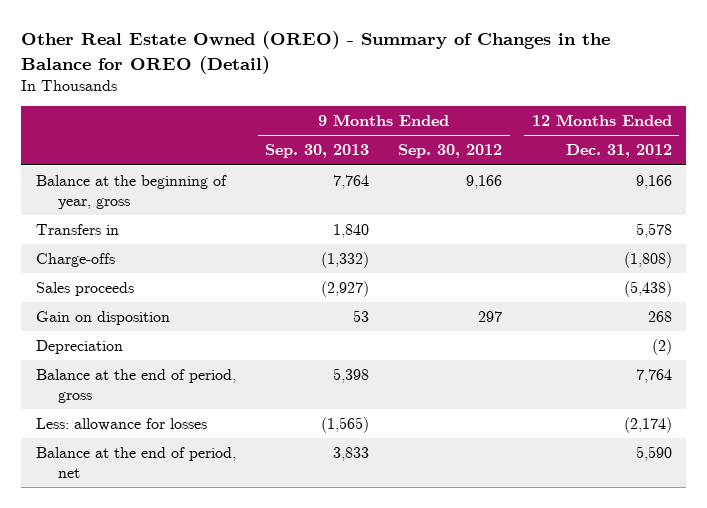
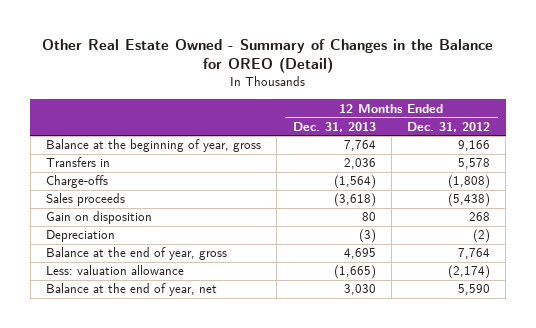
- Other Real Estate Owned (OREO) - Summary of Changes in the Balance for OREO (Detail)
+ Other Real Estate Owned - Summary of Changes in the Balance for OREO (Detail)
- | 9 Months Ended Sep. 30, 2013 | 9 Months Ended Sep. 30, 2012 | 12 Months Ended Dec. 31, 2012
+ | 12 Months Ended Dec. 31, 2013 | 12 Months Ended Dec. 31, 2012
- Balance at the end of period, gross | 5,398 | | 7,764
- Less: allowance for losses | (1,565) | | (2,174)
- Balance at the end of period, net | 3,833 | | 5,590
+ Balance at the end of year, gross | 4,695 | 7,764
+ Less: valuation allowance | (1,665) | (2,174)
+ Balance at the end of year, net | 3,030 | 5,590

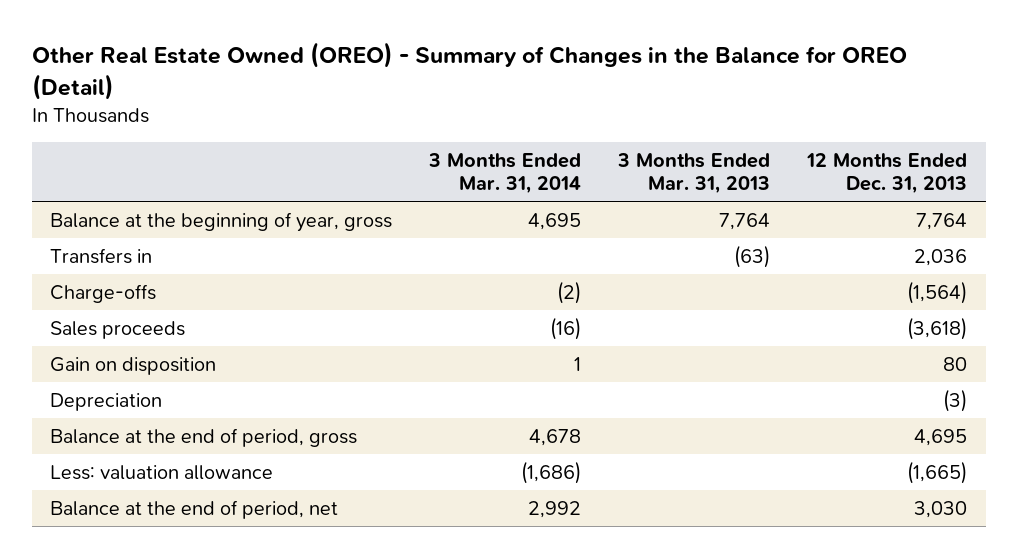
- Other Real Estate Owned - Summary of Changes in the Balance for OREO (Detail)
+ Other Real Estate Owned (OREO) - Summary of Changes in the Balance for OREO (Detail)
- | 12 Months Ended Dec. 31, 2013 | 12 Months Ended Dec. 31, 2012
+ | 3 Months Ended Mar. 31, 2014 | 3 Months Ended Mar. 31, 2013 | 12 Months Ended Dec. 31, 2013
- Balance at the end of year, gross | 4,695 | 7,764
+ Balance at the end of period, gross | 4,678 | | 4,695
- Balance at the end of year, net | 3,030 | 5,590
+ Balance at the end of period, net | 2,992 | | 3,030

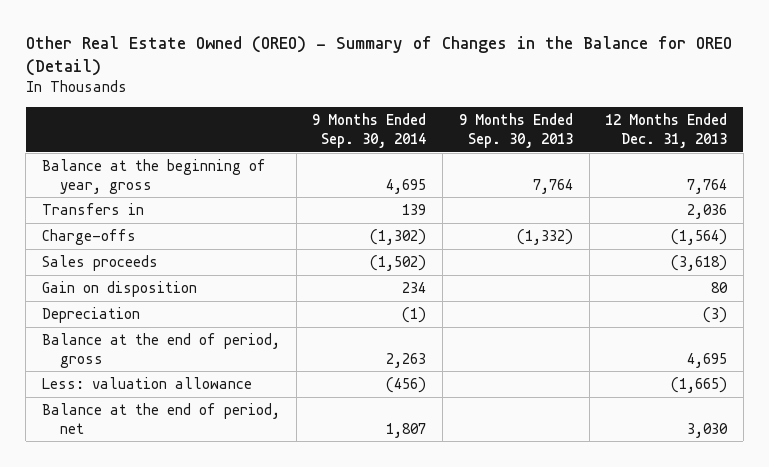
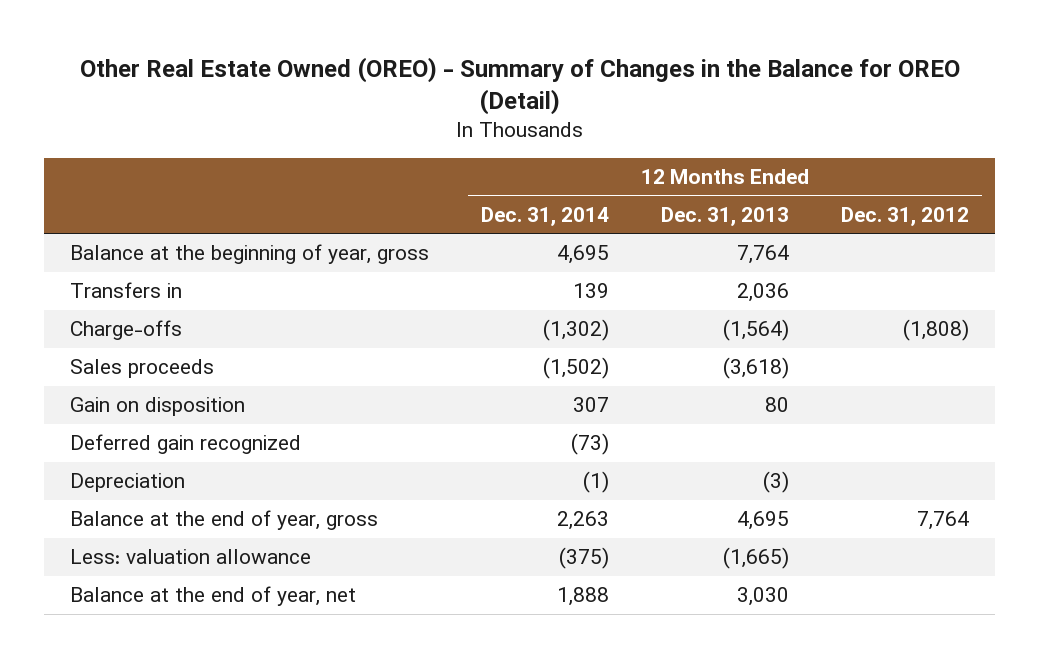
- | 9 Months Ended Sep. 30, 2014 | 9 Months Ended Sep. 30, 2013 | 12 Months Ended Dec. 31, 2013
+ | 12 Months Ended Dec. 31, 2014 | 12 Months Ended Dec. 31, 2013 | 12 Months Ended Dec. 31, 2012
+ Deferred gain recognized | (73) | |
- Balance at the end of period, gross | 2,263 | | 4,695
+ Balance at the end of year, gross | 2,263 | 4,695 | 7,764
- Balance at the end of period, net | 1,807 | | 3,030
+ Balance at the end of year, net | 1,888 | 3,030 |

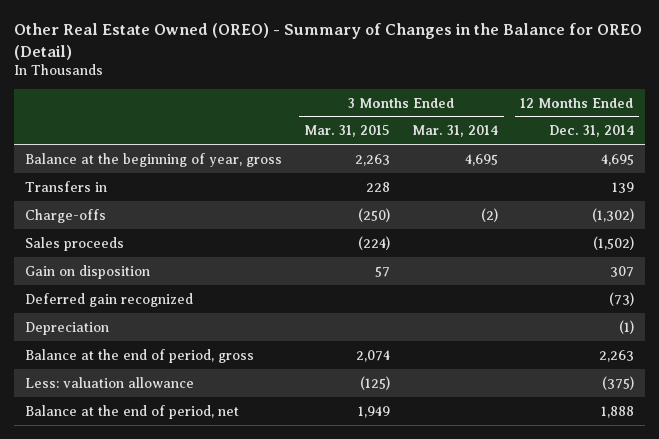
- | 12 Months Ended Dec. 31, 2014 | 12 Months Ended Dec. 31, 2013 | 12 Months Ended Dec. 31, 2012
+ | 3 Months Ended Mar. 31, 2015 | 3 Months Ended Mar. 31, 2014 | 12 Months Ended Dec. 31, 2014
- Balance at the end of year, gross | 2,263 | 4,695 | 7,764
+ Balance at the end of period, gross | 2,074 | | 2,263
- Balance at the end of year, net | 1,888 | 3,030 |
+ Balance at the end of period, net | 1,949 | | 1,888

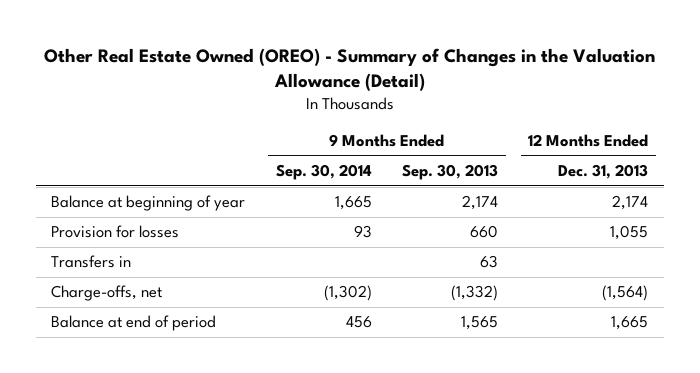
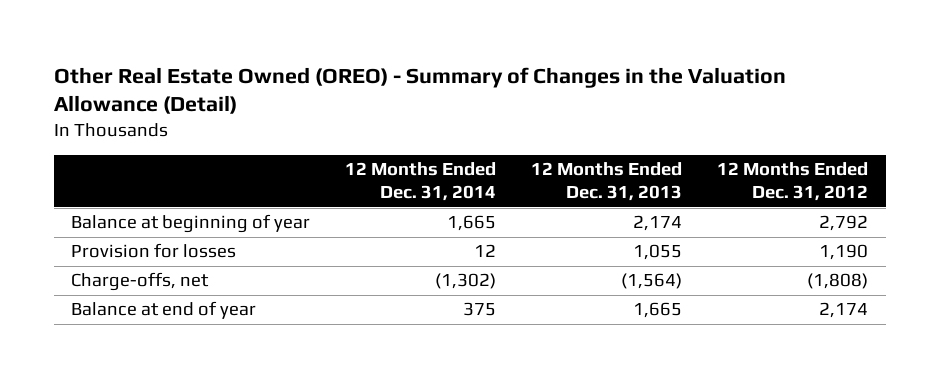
- | 9 Months Ended Sep. 30, 2014 | 9 Months Ended Sep. 30, 2013 | 12 Months Ended Dec. 31, 2013
+ | 12 Months Ended Dec. 31, 2014 | 12 Months Ended Dec. 31, 2013 | 12 Months Ended Dec. 31, 2012
- Transfers in | | 63 |
- Balance at end of period | 456 | 1,565 | 1,665
+ Balance at end of year | 375 | 1,665 | 2,174

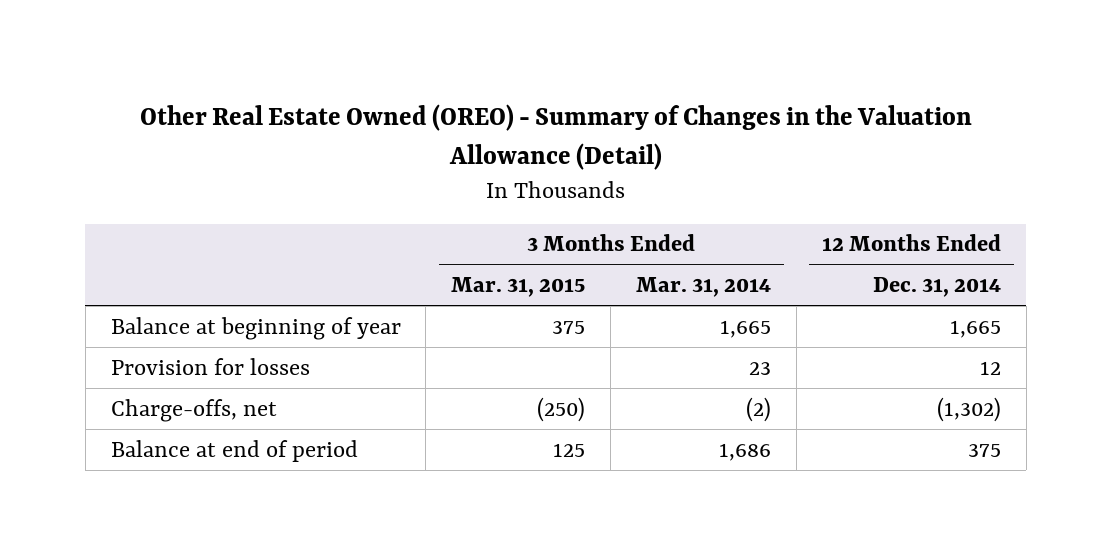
- | 12 Months Ended Dec. 31, 2014 | 12 Months Ended Dec. 31, 2013 | 12 Months Ended Dec. 31, 2012
+ | 3 Months Ended Mar. 31, 2015 | 3 Months Ended Mar. 31, 2014 | 12 Months Ended Dec. 31, 2014
- Balance at end of year | 375 | 1,665 | 2,174
+ Balance at end of period | 125 | 1,686 | 375

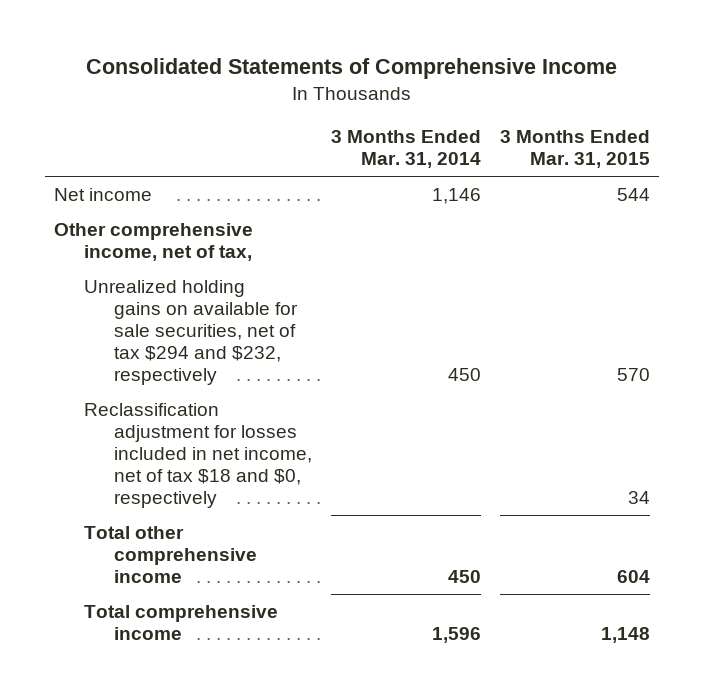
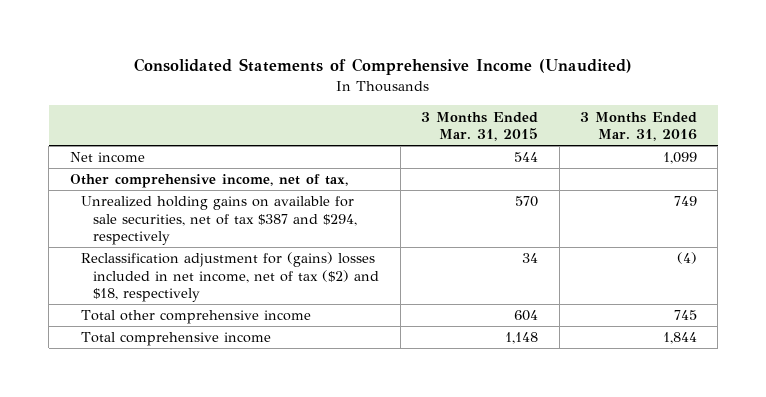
- Consolidated Statements of Comprehensive Income
+ Consolidated Statements of Comprehensive Income (Unaudited)
- | 3 Months Ended Mar. 31, 2014 | 3 Months Ended Mar. 31, 2015
+ | 3 Months Ended Mar. 31, 2015 | 3 Months Ended Mar. 31, 2016
- Unrealized holding gains on available for sale securities, net of tax $294 and $232, respectively | 450 | 570
- Reclassification adjustment for losses included in net income, net of tax $18 and $0, respectively | | 34
+ Unrealized holding gains on available for sale securities, net of tax $387 and $294, respectively | 570 | 749
+ Reclassification adjustment for (gains) losses included in net income, net of tax ($2) and $18, respectively | 34 | (4)

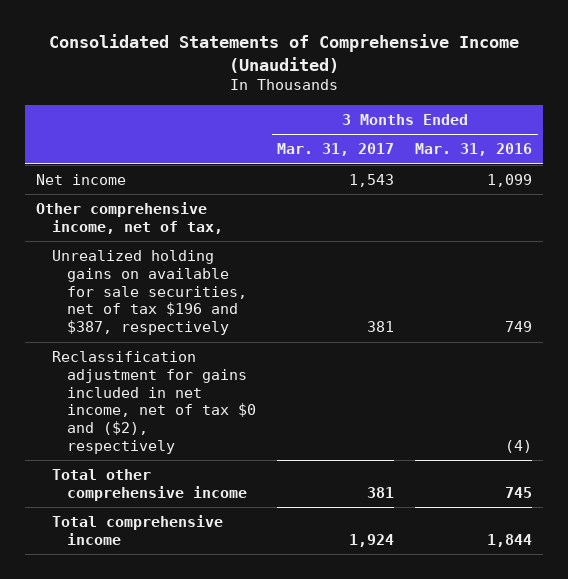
- | 3 Months Ended Mar. 31, 2015 | 3 Months Ended Mar. 31, 2016
+ | 3 Months Ended Mar. 31, 2017 | 3 Months Ended Mar. 31, 2016
- Unrealized holding gains on available for sale securities, net of tax $387 and $294, respectively | 570 | 749
- Reclassification adjustment for (gains) losses included in net income, net of tax ($2) and $18, respectively | 34 | (4)
+ Unrealized holding gains on available for sale securities, net of tax $196 and $387, respectively | 381 | 749
+ Reclassification adjustment for gains included in net income, net of tax $0 and ($2), respectively | | (4)

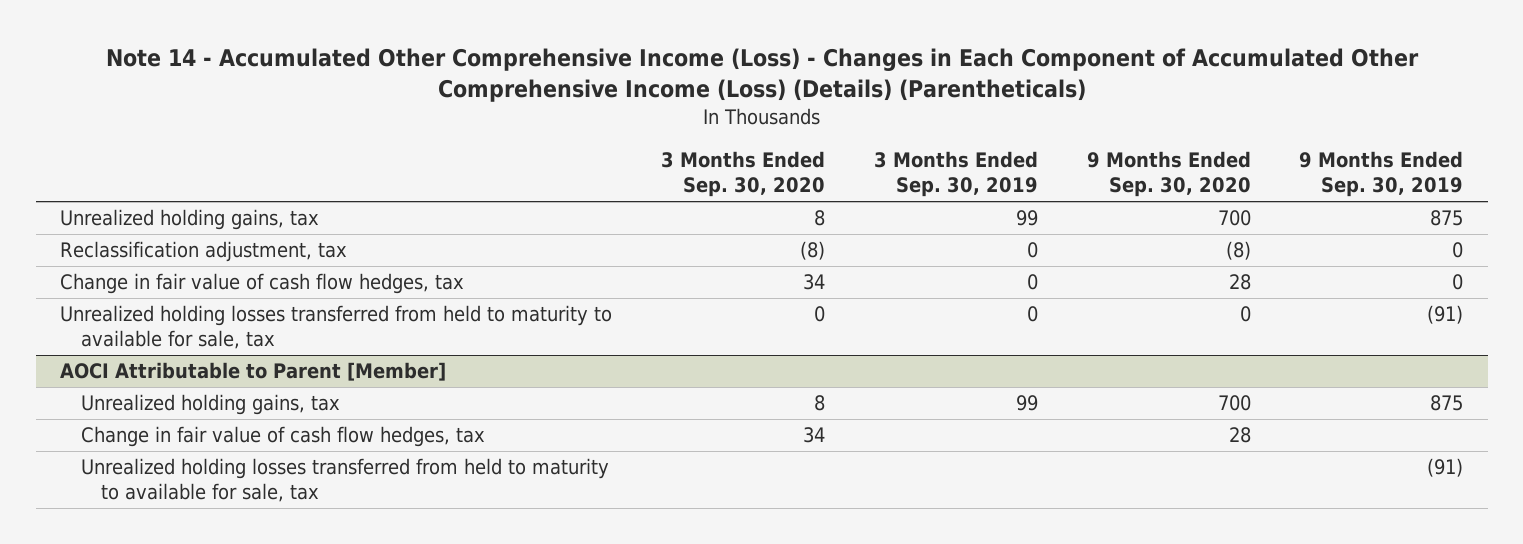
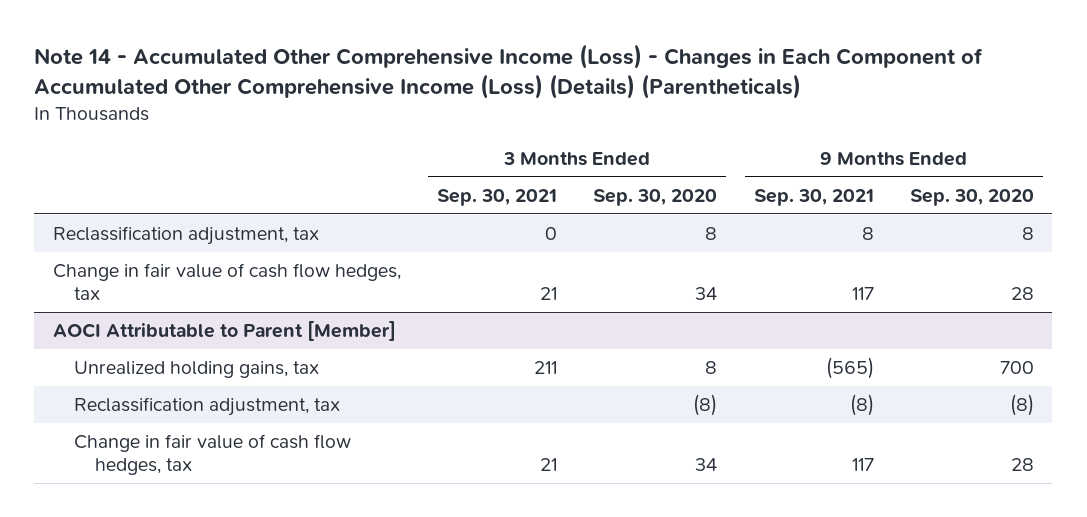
- | 3 Months Ended Sep. 30, 2020 | 3 Months Ended Sep. 30, 2019 | 9 Months Ended Sep. 30, 2020 | 9 Months Ended Sep. 30, 2019
+ | 3 Months Ended Sep. 30, 2021 | 3 Months Ended Sep. 30, 2020 | 9 Months Ended Sep. 30, 2021 | 9 Months Ended Sep. 30, 2020
- Unrealized holding gains, tax | 8 | 99 | 700 | 875
- Reclassification adjustment, tax | (8) | 0 | (8) | 0
+ Reclassification adjustment, tax | 0 | 8 | 8 | 8
- Unrealized holding losses transferred from held to maturity to available for sale, tax | 0 | 0 | 0 | (91)
@ AOCI Attributable to Parent [Member]
+ Reclassification adjustment, tax | | (8) | (8) | (8)
- Unrealized holding losses transferred from held to maturity to available for sale, tax | | | | (91)

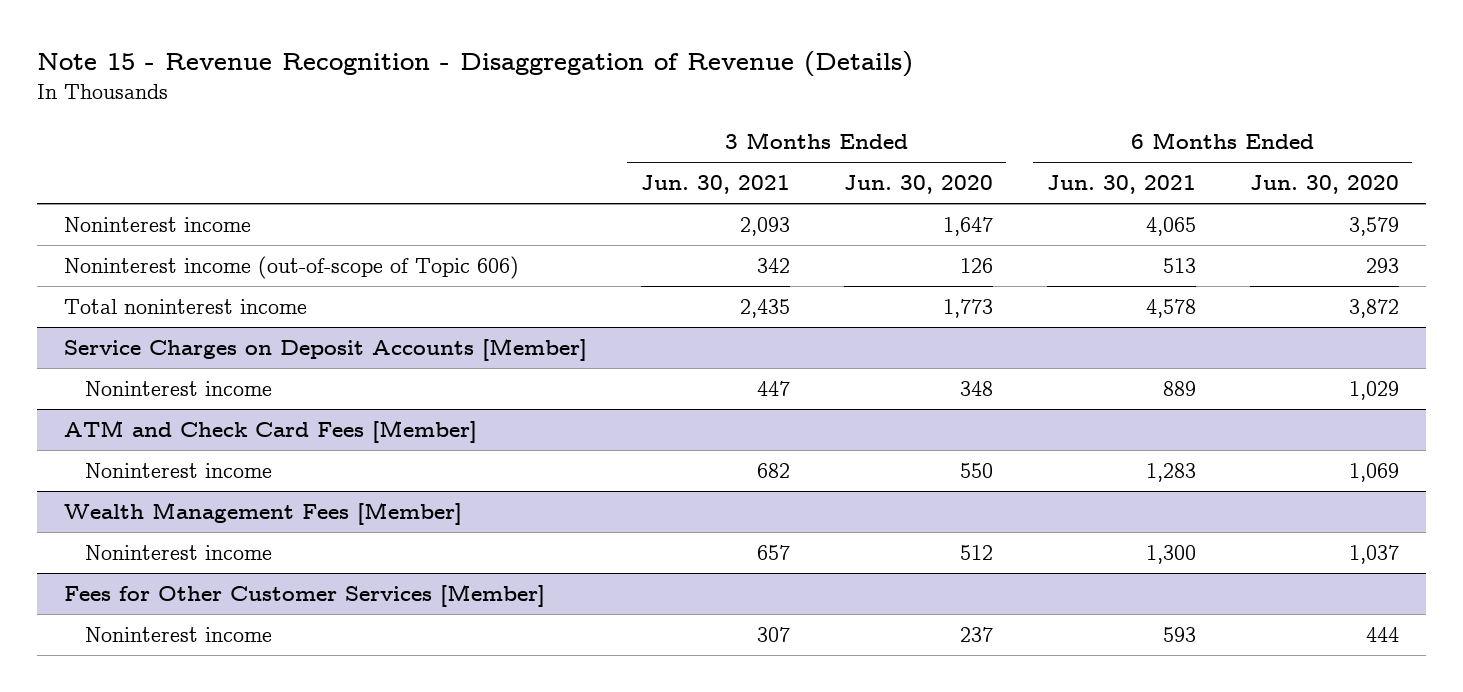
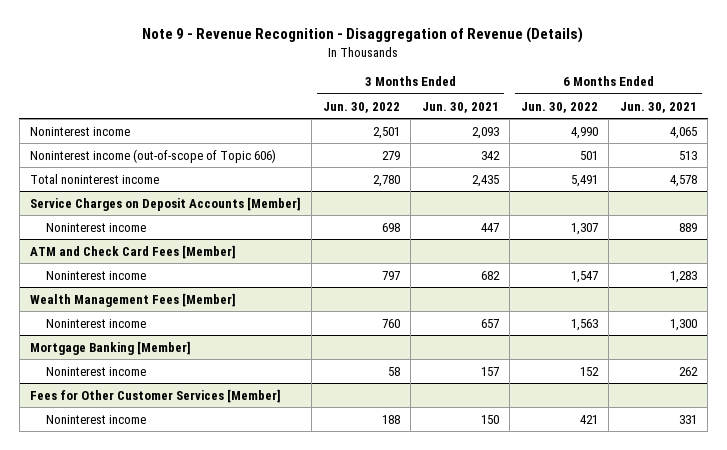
- Note 15 - Revenue Recognition - Disaggregation of Revenue (Details)
+ Note 9 - Revenue Recognition - Disaggregation of Revenue (Details)
- | 3 Months Ended Jun. 30, 2021 | 3 Months Ended Jun. 30, 2020 | 6 Months Ended Jun. 30, 2021 | 6 Months Ended Jun. 30, 2020
+ | 3 Months Ended Jun. 30, 2022 | 3 Months Ended Jun. 30, 2021 | 6 Months Ended Jun. 30, 2022 | 6 Months Ended Jun. 30, 2021
+ Mortgage Banking [Member]
+ Noninterest income | 58 | 157 | 152 | 262
@ Fees for Other Customer Services [Member]
- Noninterest income | 307 | 237 | 593 | 444
+ Noninterest income | 188 | 150 | 421 | 331

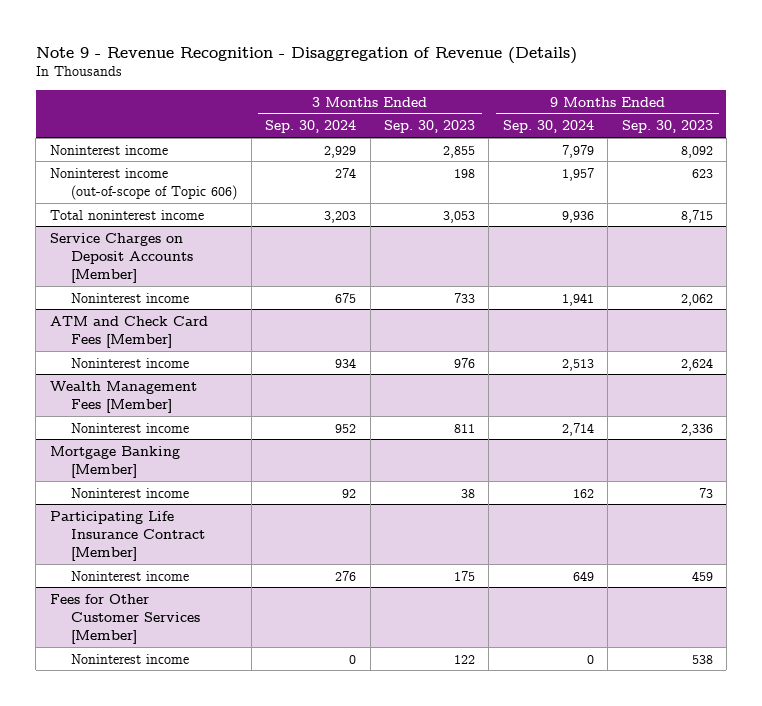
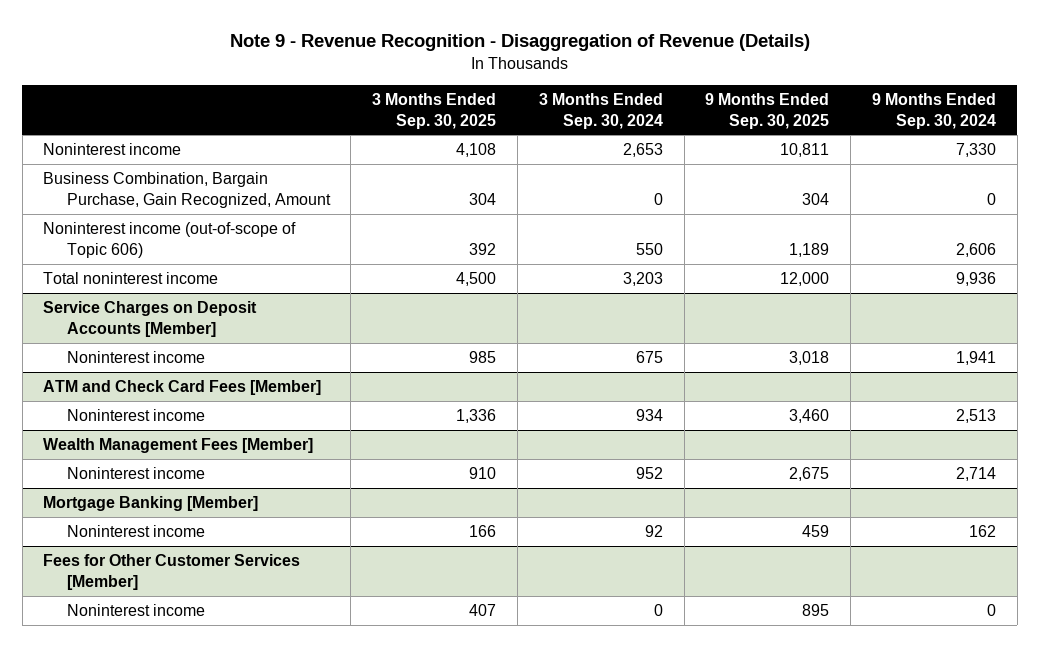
- | 3 Months Ended Sep. 30, 2024 | 3 Months Ended Sep. 30, 2023 | 9 Months Ended Sep. 30, 2024 | 9 Months Ended Sep. 30, 2023
+ | 3 Months Ended Sep. 30, 2025 | 3 Months Ended Sep. 30, 2024 | 9 Months Ended Sep. 30, 2025 | 9 Months Ended Sep. 30, 2024
- Noninterest income | 2,929 | 2,855 | 7,979 | 8,092
- Noninterest income (out-of-scope of Topic 606) | 274 | 198 | 1,957 | 623
+ Noninterest income | 4,108 | 2,653 | 10,811 | 7,330
+ Business Combination, Bargain Purchase, Gain Recognized, Amount | 304 | 0 | 304 | 0
+ Noninterest income (out-of-scope of Topic 606) | 392 | 550 | 1,189 | 2,606
- Participating Life Insurance Contract [Member]
- Noninterest income | 276 | 175 | 649 | 459

